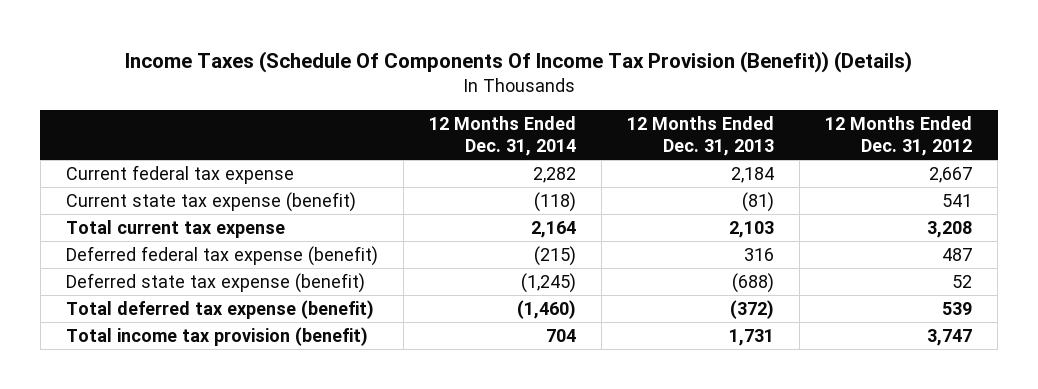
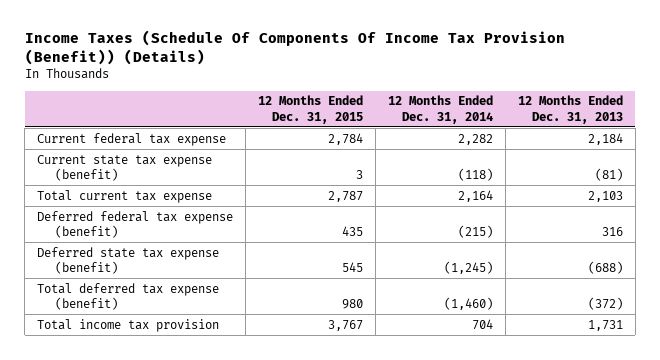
- | 12 Months Ended Dec. 31, 2014 | 12 Months Ended Dec. 31, 2013 | 12 Months Ended Dec. 31, 2012
+ | 12 Months Ended Dec. 31, 2015 | 12 Months Ended Dec. 31, 2014 | 12 Months Ended Dec. 31, 2013
- Total income tax provision (benefit) | 704 | 1,731 | 3,747
+ Total income tax provision | 3,767 | 704 | 1,731

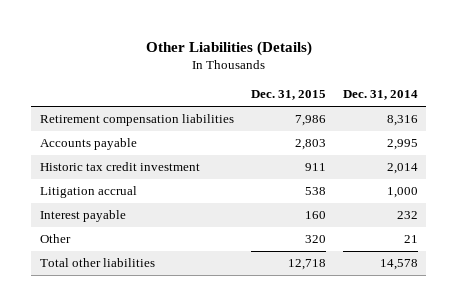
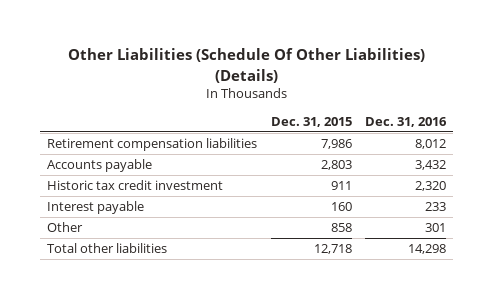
- Other Liabilities (Details)
+ Other Liabilities (Schedule Of Other Liabilities) (Details)
- | Dec. 31, 2015 | Dec. 31, 2014
+ | Dec. 31, 2015 | Dec. 31, 2016
- Litigation accrual | 538 | 1,000
- Other | 320 | 21
+ Other | 858 | 301

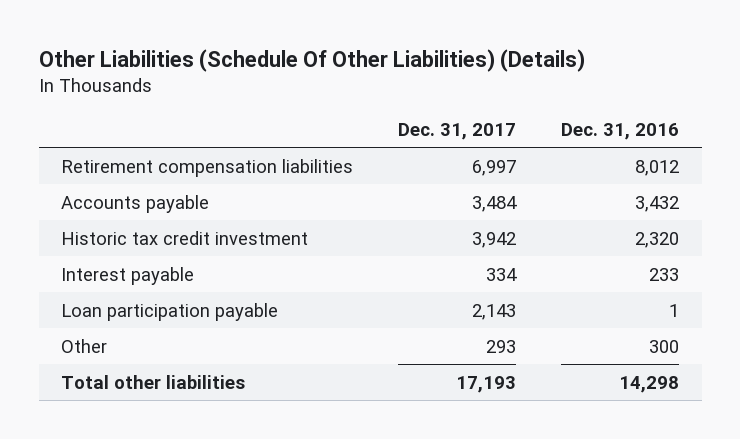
- | Dec. 31, 2015 | Dec. 31, 2016
+ | Dec. 31, 2017 | Dec. 31, 2016
- Other | 858 | 301
+ Loan participation payable | 2,143 | 1
+ Other | 293 | 300

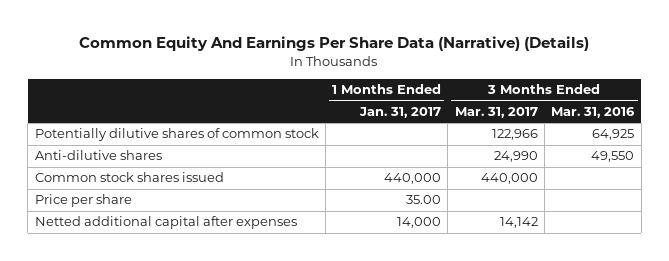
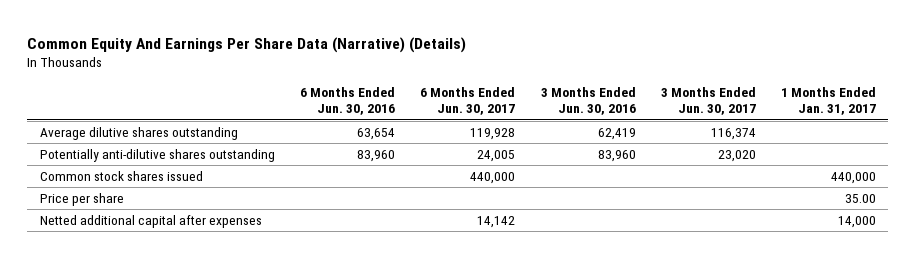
- | 1 Months Ended Jan. 31, 2017 | 3 Months Ended Mar. 31, 2017 | 3 Months Ended Mar. 31, 2016
+ | 6 Months Ended Jun. 30, 2016 | 6 Months Ended Jun. 30, 2017 | 3 Months Ended Jun. 30, 2016 | 3 Months Ended Jun. 30, 2017 | 1 Months Ended Jan. 31, 2017
- Potentially dilutive shares of common stock | | 122,966 | 64,925
- Anti-dilutive shares | | 24,990 | 49,550
+ Average dilutive shares outstanding | 63,654 | 119,928 | 62,419 | 116,374 |
+ Potentially anti-dilutive shares outstanding | 83,960 | 24,005 | 83,960 | 23,020 |

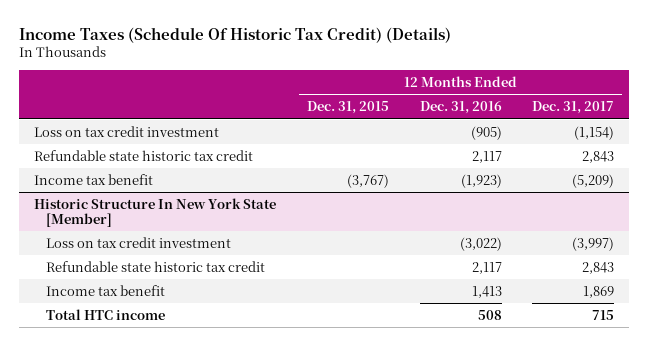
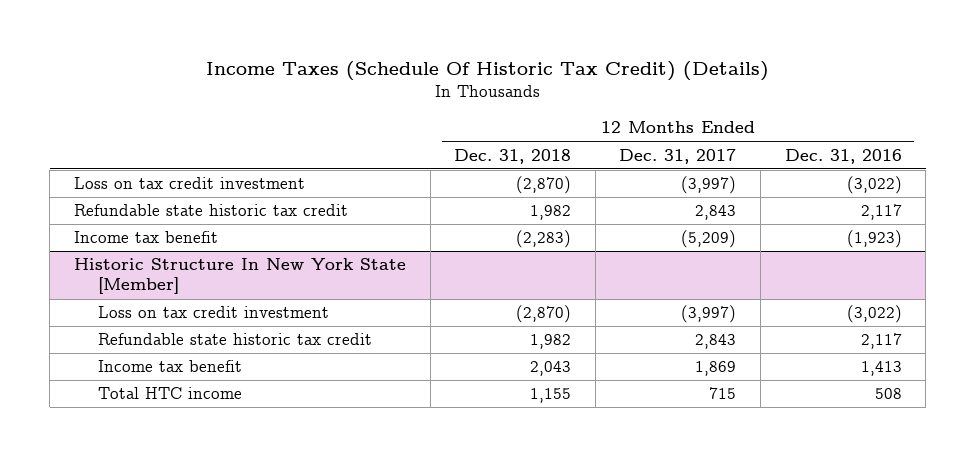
- | 12 Months Ended Dec. 31, 2015 | 12 Months Ended Dec. 31, 2016 | 12 Months Ended Dec. 31, 2017
+ | 12 Months Ended Dec. 31, 2018 | 12 Months Ended Dec. 31, 2017 | 12 Months Ended Dec. 31, 2016
- Loss on tax credit investment | | (905) | (1,154)
+ Loss on tax credit investment | (2,870) | (3,997) | (3,022)

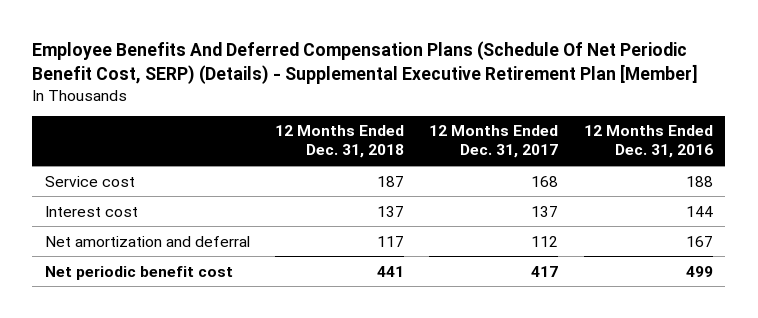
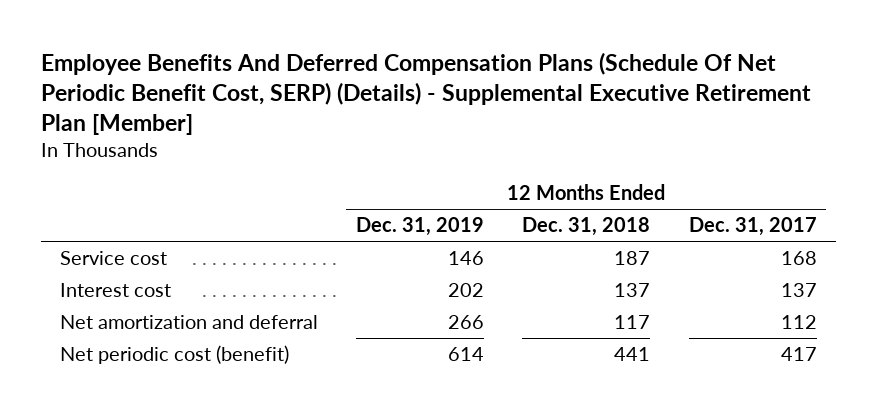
- | 12 Months Ended Dec. 31, 2018 | 12 Months Ended Dec. 31, 2017 | 12 Months Ended Dec. 31, 2016
+ | 12 Months Ended Dec. 31, 2019 | 12 Months Ended Dec. 31, 2018 | 12 Months Ended Dec. 31, 2017
- Net periodic benefit cost | 441 | 417 | 499
+ Net periodic cost (benefit) | 614 | 441 | 417

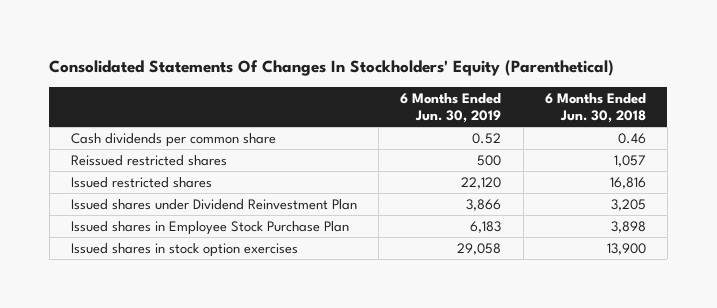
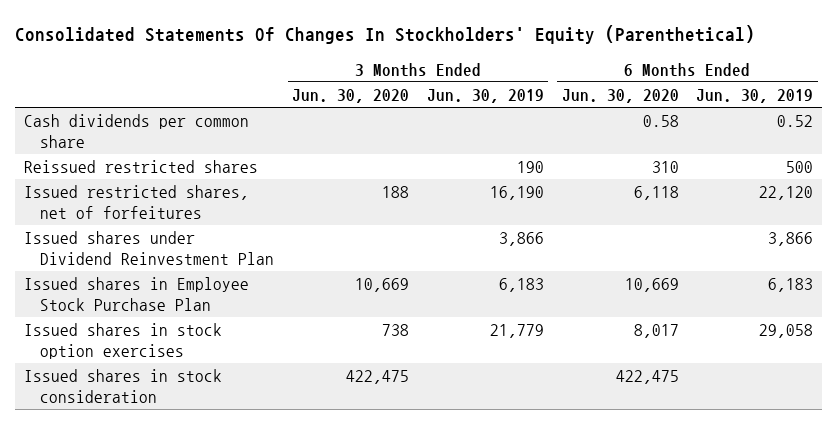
- | 6 Months Ended Jun. 30, 2019 | 6 Months Ended Jun. 30, 2018
+ | 3 Months Ended Jun. 30, 2020 | 3 Months Ended Jun. 30, 2019 | 6 Months Ended Jun. 30, 2020 | 6 Months Ended Jun. 30, 2019
- Issued restricted shares | 22,120 | 16,816
+ Issued restricted shares, net of forfeitures | 188 | 16,190 | 6,118 | 22,120
+ Issued shares in stock consideration | 422,475 | | 422,475 |

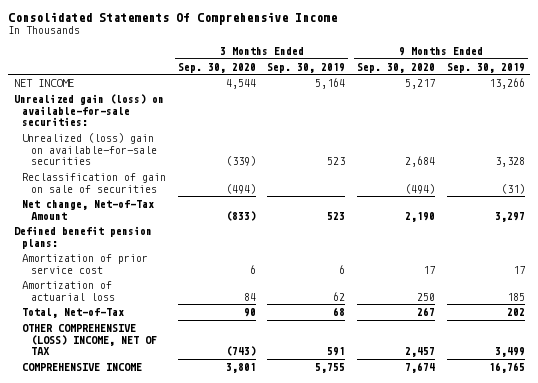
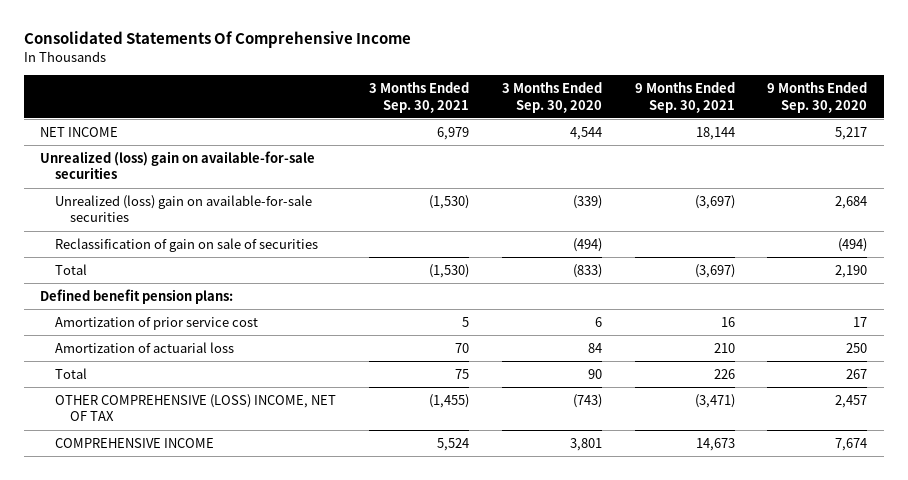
- | 3 Months Ended Sep. 30, 2020 | 3 Months Ended Sep. 30, 2019 | 9 Months Ended Sep. 30, 2020 | 9 Months Ended Sep. 30, 2019
+ | 3 Months Ended Sep. 30, 2021 | 3 Months Ended Sep. 30, 2020 | 9 Months Ended Sep. 30, 2021 | 9 Months Ended Sep. 30, 2020
- Unrealized gain (loss) on available-for-sale securities:
+ Unrealized (loss) gain on available-for-sale securities
- Net change, Net-of-Tax Amount | (833) | 523 | 2,190 | 3,297
+ Total | (1,530) | (833) | (3,697) | 2,190
- Total, Net-of-Tax | 90 | 68 | 267 | 202
+ Total | 75 | 90 | 226 | 267

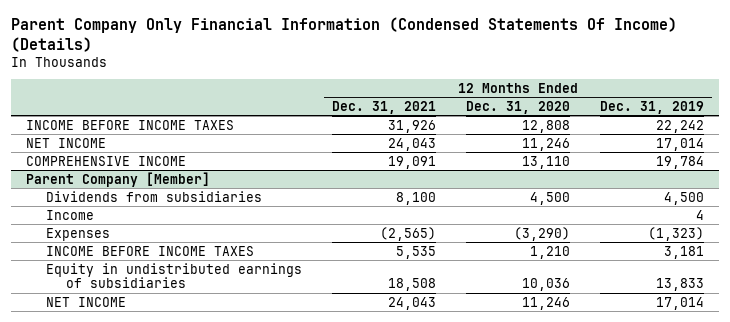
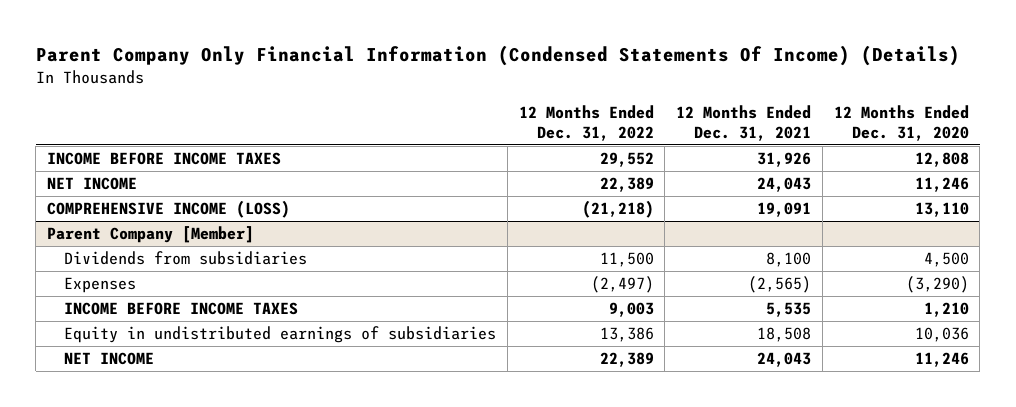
- | 12 Months Ended Dec. 31, 2021 | 12 Months Ended Dec. 31, 2020 | 12 Months Ended Dec. 31, 2019
+ | 12 Months Ended Dec. 31, 2022 | 12 Months Ended Dec. 31, 2021 | 12 Months Ended Dec. 31, 2020
- COMPREHENSIVE INCOME | 19,091 | 13,110 | 19,784
+ COMPREHENSIVE INCOME (LOSS) | (21,218) | 19,091 | 13,110
@ Parent Company [Member]
- Income | | | 4

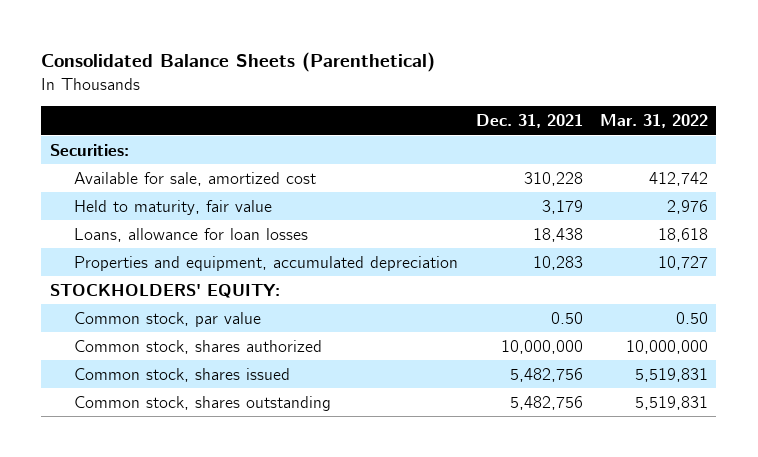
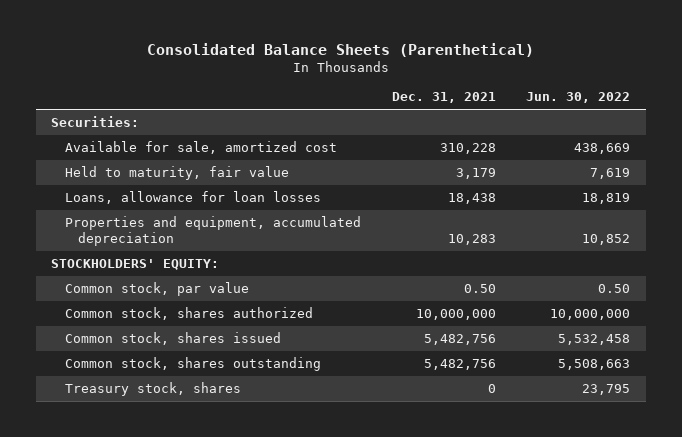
- | Dec. 31, 2021 | Mar. 31, 2022
+ | Dec. 31, 2021 | Jun. 30, 2022
+ Treasury stock, shares | 0 | 23,795

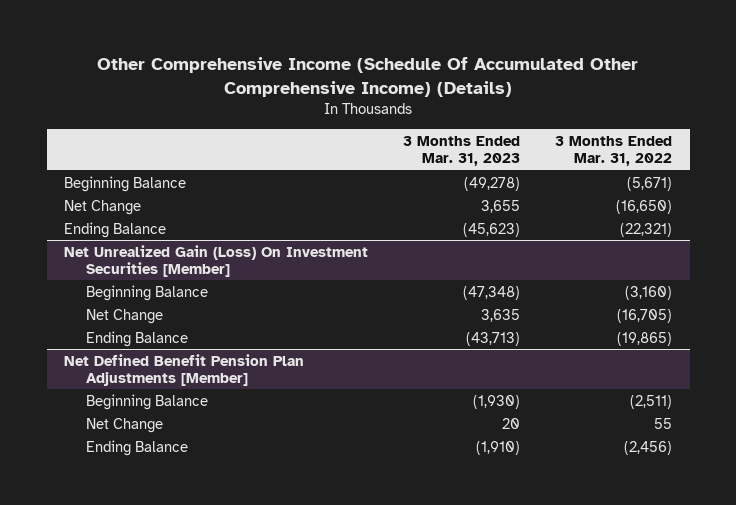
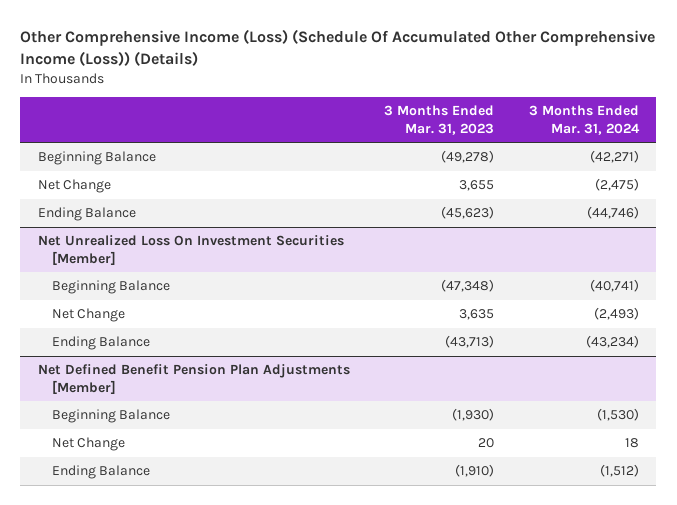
- Other Comprehensive Income (Schedule Of Accumulated Other Comprehensive Income) (Details)
+ Other Comprehensive Income (Loss) (Schedule Of Accumulated Other Comprehensive Income (Loss)) (Details)
- | 3 Months Ended Mar. 31, 2023 | 3 Months Ended Mar. 31, 2022
+ | 3 Months Ended Mar. 31, 2023 | 3 Months Ended Mar. 31, 2024
- Net Unrealized Gain (Loss) On Investment Securities [Member]
+ Net Unrealized Loss On Investment Securities [Member]

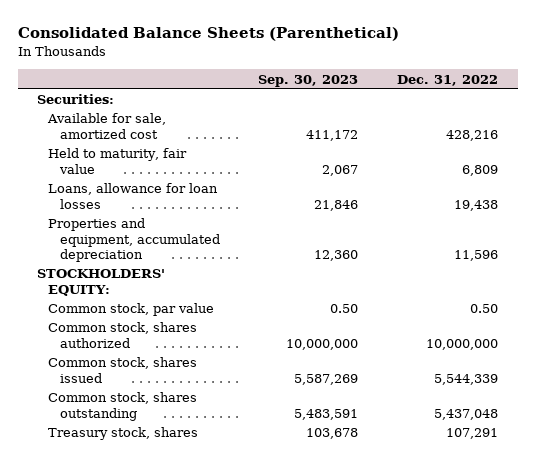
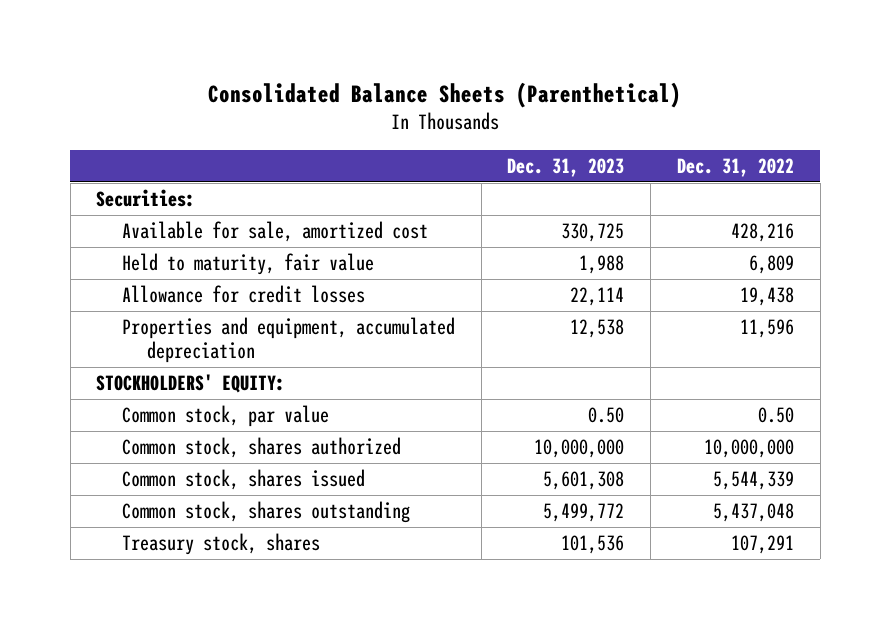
- | Sep. 30, 2023 | Dec. 31, 2022
+ | Dec. 31, 2023 | Dec. 31, 2022
- Loans, allowance for loan losses | 21,846 | 19,438
+ Allowance for credit losses | 22,114 | 19,438

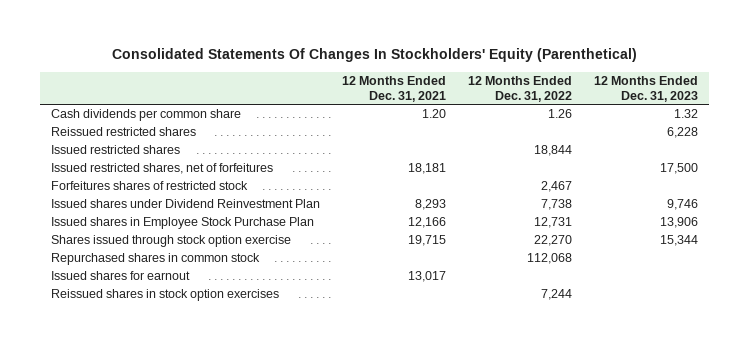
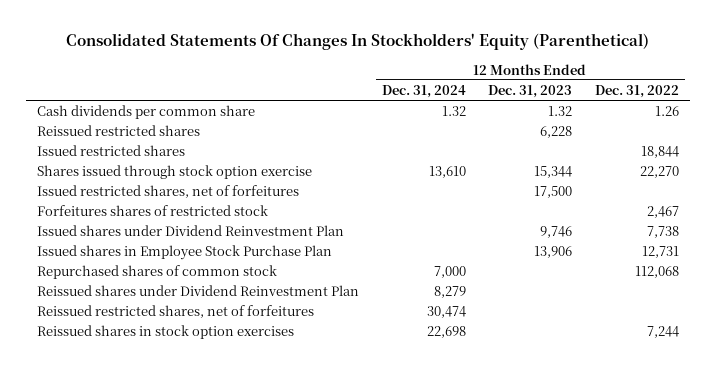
- | 12 Months Ended Dec. 31, 2021 | 12 Months Ended Dec. 31, 2022 | 12 Months Ended Dec. 31, 2023
+ | 12 Months Ended Dec. 31, 2024 | 12 Months Ended Dec. 31, 2023 | 12 Months Ended Dec. 31, 2022
moved up: Shares issued through stock option exercise | 13,610 | 15,344 | 22,270
- Repurchased shares in common stock | | 112,068 |
- Issued shares for earnout | 13,017 | |
+ Repurchased shares of common stock | 7,000 | | 112,068
+ Reissued shares under Dividend Reinvestment Plan | 8,279 | |
+ Reissued restricted shares, net of forfeitures | 30,474 | |

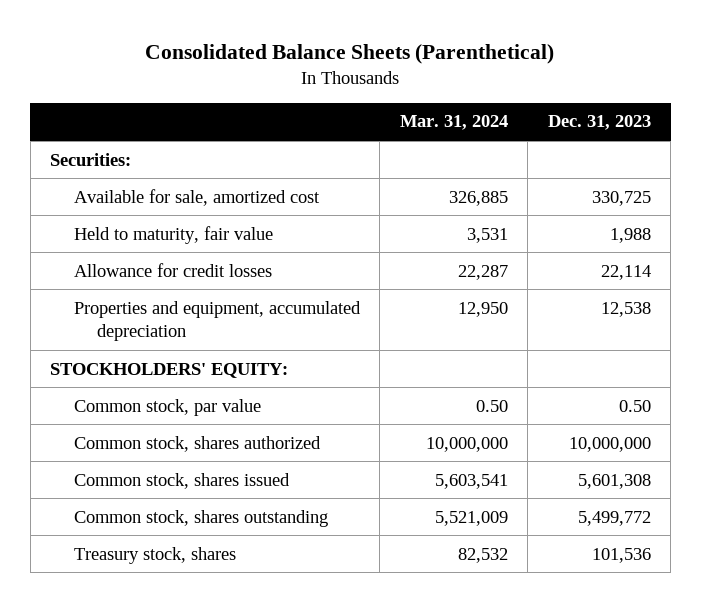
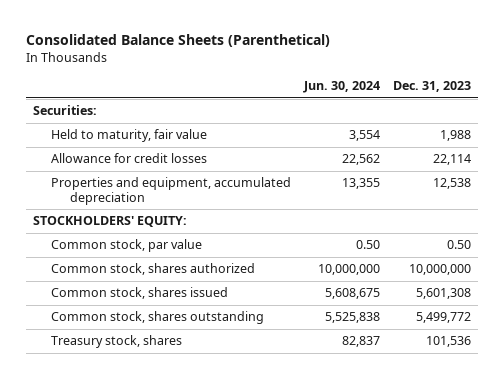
- | Mar. 31, 2024 | Dec. 31, 2023
+ | Jun. 30, 2024 | Dec. 31, 2023
- Available for sale, amortized cost | 326,885 | 330,725

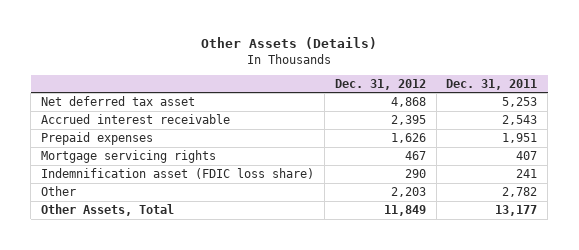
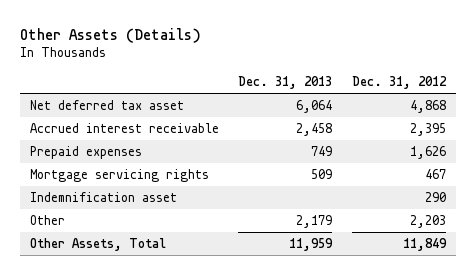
- | Dec. 31, 2012 | Dec. 31, 2011
+ | Dec. 31, 2013 | Dec. 31, 2012
- Indemnification asset (FDIC loss share) | 290 | 241
+ Indemnification asset | | 290

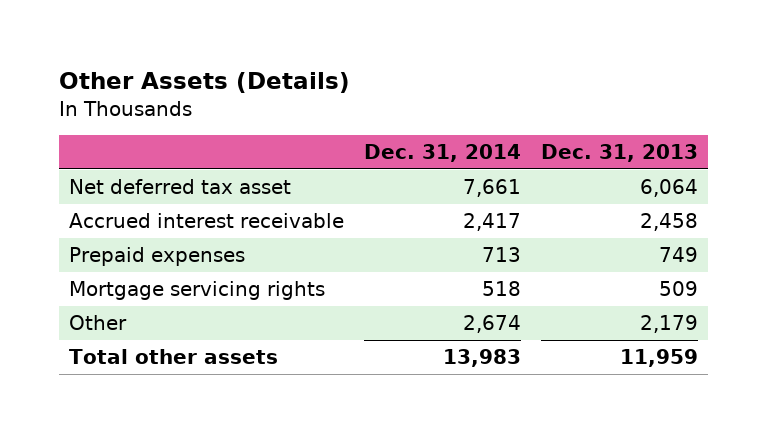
- | Dec. 31, 2013 | Dec. 31, 2012
+ | Dec. 31, 2014 | Dec. 31, 2013
- Indemnification asset | | 290
- Other Assets, Total | 11,959 | 11,849
+ Total other assets | 13,983 | 11,959

